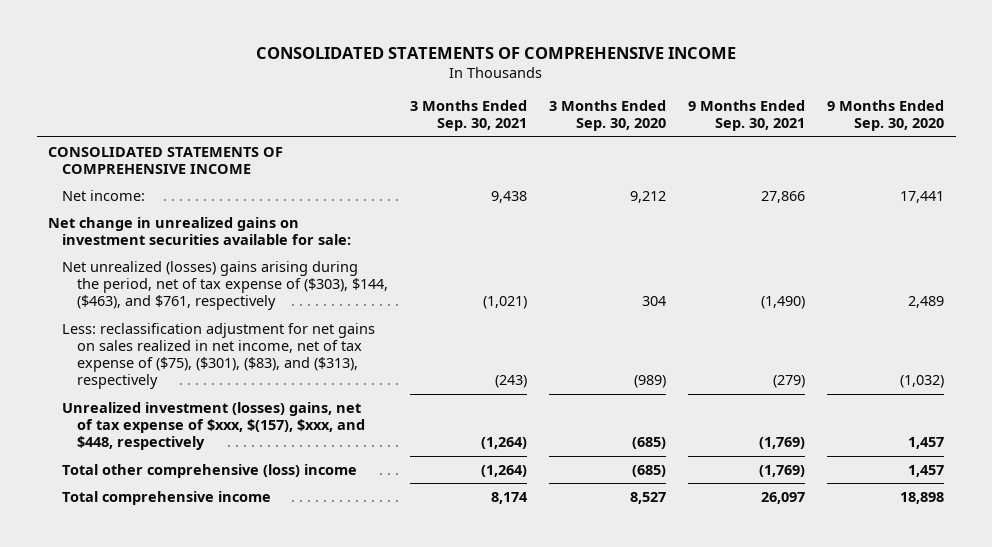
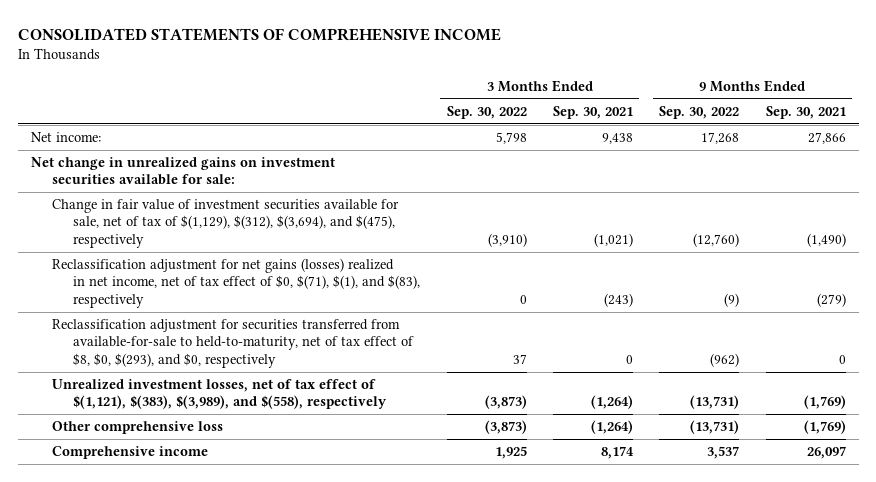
- | 3 Months Ended Sep. 30, 2021 | 3 Months Ended Sep. 30, 2020 | 9 Months Ended Sep. 30, 2021 | 9 Months Ended Sep. 30, 2020
+ | 3 Months Ended Sep. 30, 2022 | 3 Months Ended Sep. 30, 2021 | 9 Months Ended Sep. 30, 2022 | 9 Months Ended Sep. 30, 2021
- CONSOLIDATED STATEMENTS OF COMPREHENSIVE INCOME
- Net unrealized (losses) gains arising during the period, net of tax expense of ($303), $144, ($463), and $761, respectively | (1,021) | 304 | (1,490) | 2,489
- Less: reclassification adjustment for net gains on sales realized in net income, net of tax expense of ($75), ($301), ($83), and ($313), respectively | (243) | (989) | (279) | (1,032)
- Unrealized investment (losses) gains, net of tax expense of $xxx, $(157), $xxx, and $448, respectively | (1,264) | (685) | (1,769) | 1,457
- Total other comprehensive (loss) income | (1,264) | (685) | (1,769) | 1,457
- Total comprehensive income | 8,174 | 8,527 | 26,097 | 18,898
+ Change in fair value of investment securities available for sale, net of tax of $(1,129), $(312), $(3,694), and $(475), respectively | (3,910) | (1,021) | (12,760) | (1,490)
+ Reclassification adjustment for net gains (losses) realized in net income, net of tax effect of $0, $(71), $(1), and $(83), respectively | 0 | (243) | (9) | (279)
+ Reclassification adjustment for securities transferred from available-for-sale to held-to-maturity, net of tax effect of $8, $0, $(293), and $0, respectively | 37 | 0 | (962) | 0
+ Unrealized investment losses, net of tax effect of $(1,121), $(383), $(3,989), and $(558), respectively | (3,873) | (1,264) | (13,731) | (1,769)
+ Other comprehensive loss | (3,873) | (1,264) | (13,731) | (1,769)
+ Comprehensive income | 1,925 | 8,174 | 3,537 | 26,097

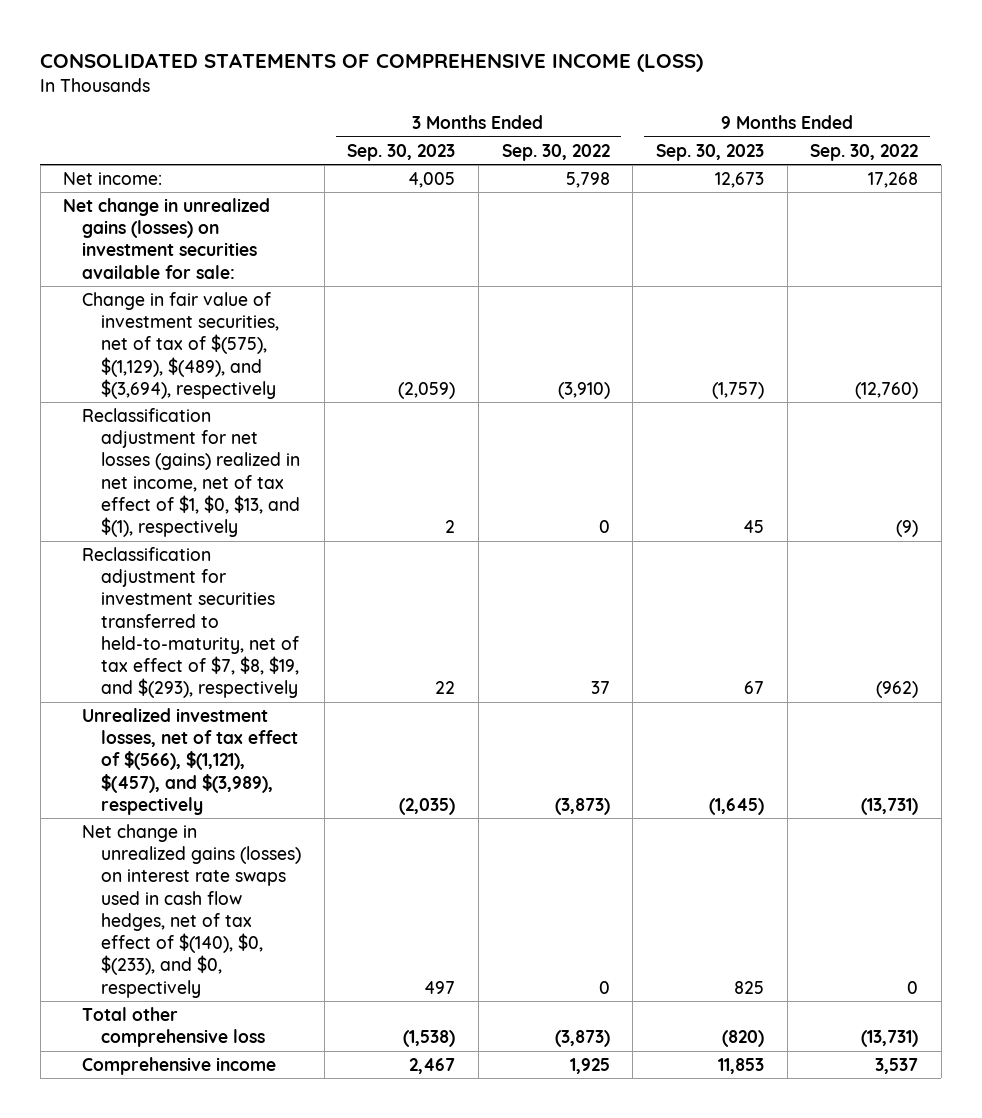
- CONSOLIDATED STATEMENTS OF COMPREHENSIVE INCOME
+ CONSOLIDATED STATEMENTS OF COMPREHENSIVE INCOME (LOSS)
- | 3 Months Ended Sep. 30, 2022 | 3 Months Ended Sep. 30, 2021 | 9 Months Ended Sep. 30, 2022 | 9 Months Ended Sep. 30, 2021
+ | 3 Months Ended Sep. 30, 2023 | 3 Months Ended Sep. 30, 2022 | 9 Months Ended Sep. 30, 2023 | 9 Months Ended Sep. 30, 2022
- Net change in unrealized gains on investment securities available for sale:
- Change in fair value of investment securities available for sale, net of tax of $(1,129), $(312), $(3,694), and $(475), respectively | (3,910) | (1,021) | (12,760) | (1,490)
- Reclassification adjustment for net gains (losses) realized in net income, net of tax effect of $0, $(71), $(1), and $(83), respectively | 0 | (243) | (9) | (279)
- Reclassification adjustment for securities transferred from available-for-sale to held-to-maturity, net of tax effect of $8, $0, $(293), and $0, respectively | 37 | 0 | (962) | 0
- Unrealized investment losses, net of tax effect of $(1,121), $(383), $(3,989), and $(558), respectively | (3,873) | (1,264) | (13,731) | (1,769)
- Other comprehensive loss | (3,873) | (1,264) | (13,731) | (1,769)
+ Net change in unrealized gains (losses) on investment securities available for sale:
+ Change in fair value of investment securities, net of tax of $(575), $(1,129), $(489), and $(3,694), respectively | (2,059) | (3,910) | (1,757) | (12,760)
+ Reclassification adjustment for net losses (gains) realized in net income, net of tax effect of $1, $0, $13, and $(1), respectively | 2 | 0 | 45 | (9)
+ Reclassification adjustment for investment securities transferred to held-to-maturity, net of tax effect of $7, $8, $19, and $(293), respectively | 22 | 37 | 67 | (962)
+ Unrealized investment losses, net of tax effect of $(566), $(1,121), $(457), and $(3,989), respectively | (2,035) | (3,873) | (1,645) | (13,731)
+ Net change in unrealized gains (losses) on interest rate swaps used in cash flow hedges, net of tax effect of $(140), $0, $(233), and $0, respectively | 497 | 0 | 825 | 0
+ Total other comprehensive loss | (1,538) | (3,873) | (820) | (13,731)

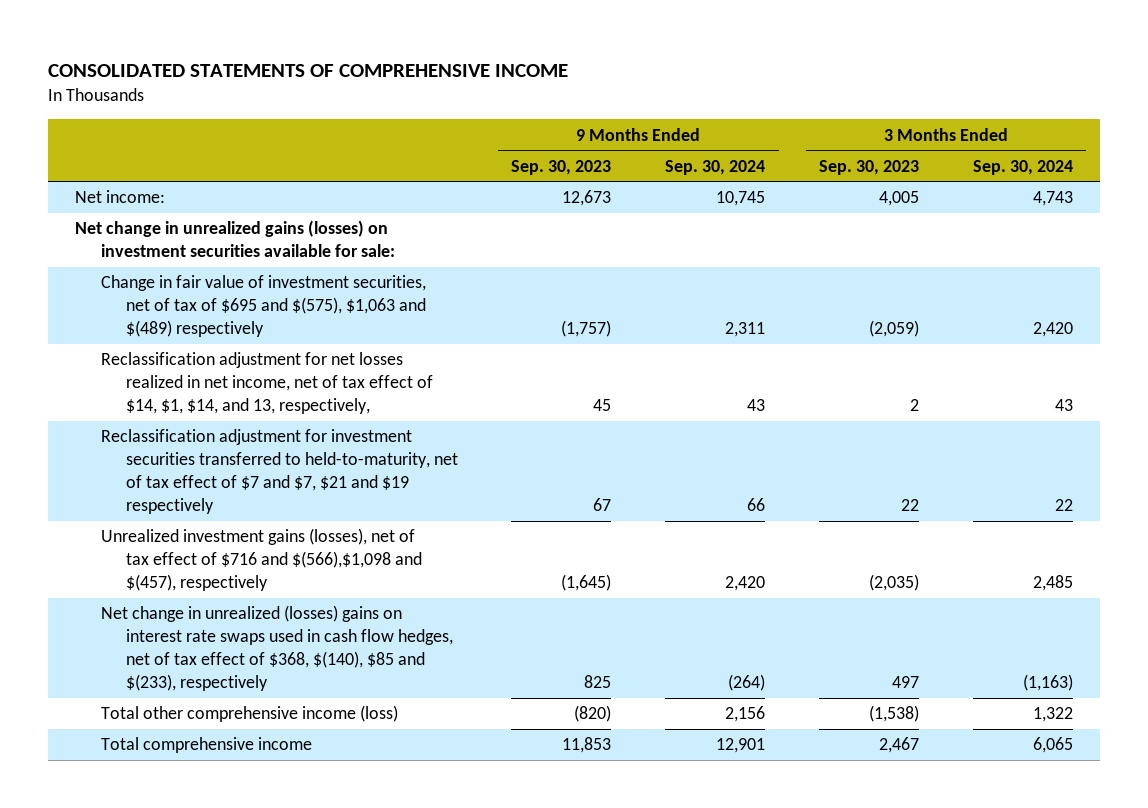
- CONSOLIDATED STATEMENTS OF COMPREHENSIVE INCOME (LOSS)
+ CONSOLIDATED STATEMENTS OF COMPREHENSIVE INCOME
- | 3 Months Ended Sep. 30, 2023 | 3 Months Ended Sep. 30, 2022 | 9 Months Ended Sep. 30, 2023 | 9 Months Ended Sep. 30, 2022
+ | 9 Months Ended Sep. 30, 2023 | 9 Months Ended Sep. 30, 2024 | 3 Months Ended Sep. 30, 2023 | 3 Months Ended Sep. 30, 2024
- Change in fair value of investment securities, net of tax of $(575), $(1,129), $(489), and $(3,694), respectively | (2,059) | (3,910) | (1,757) | (12,760)
- Reclassification adjustment for net losses (gains) realized in net income, net of tax effect of $1, $0, $13, and $(1), respectively | 2 | 0 | 45 | (9)
- Reclassification adjustment for investment securities transferred to held-to-maturity, net of tax effect of $7, $8, $19, and $(293), respectively | 22 | 37 | 67 | (962)
- Unrealized investment losses, net of tax effect of $(566), $(1,121), $(457), and $(3,989), respectively | (2,035) | (3,873) | (1,645) | (13,731)
- Net change in unrealized gains (losses) on interest rate swaps used in cash flow hedges, net of tax effect of $(140), $0, $(233), and $0, respectively | 497 | 0 | 825 | 0
- Total other comprehensive loss | (1,538) | (3,873) | (820) | (13,731)
- Comprehensive income | 2,467 | 1,925 | 11,853 | 3,537
+ Change in fair value of investment securities, net of tax of $695 and $(575), $1,063 and $(489) respectively | (1,757) | 2,311 | (2,059) | 2,420
+ Reclassification adjustment for net losses realized in net income, net of tax effect of $14, $1, $14, and 13, respectively, | 45 | 43 | 2 | 43
+ Reclassification adjustment for investment securities transferred to held-to-maturity, net of tax effect of $7 and $7, $21 and $19 respectively | 67 | 66 | 22 | 22
+ Unrealized investment gains (losses), net of tax effect of $716 and $(566),$1,098 and $(457), respectively | (1,645) | 2,420 | (2,035) | 2,485
+ Net change in unrealized (losses) gains on interest rate swaps used in cash flow hedges, net of tax effect of $368, $(140), $85 and $(233), respectively | 825 | (264) | 497 | (1,163)
+ Total other comprehensive income (loss) | (820) | 2,156 | (1,538) | 1,322
+ Total comprehensive income | 11,853 | 12,901 | 2,467 | 6,065

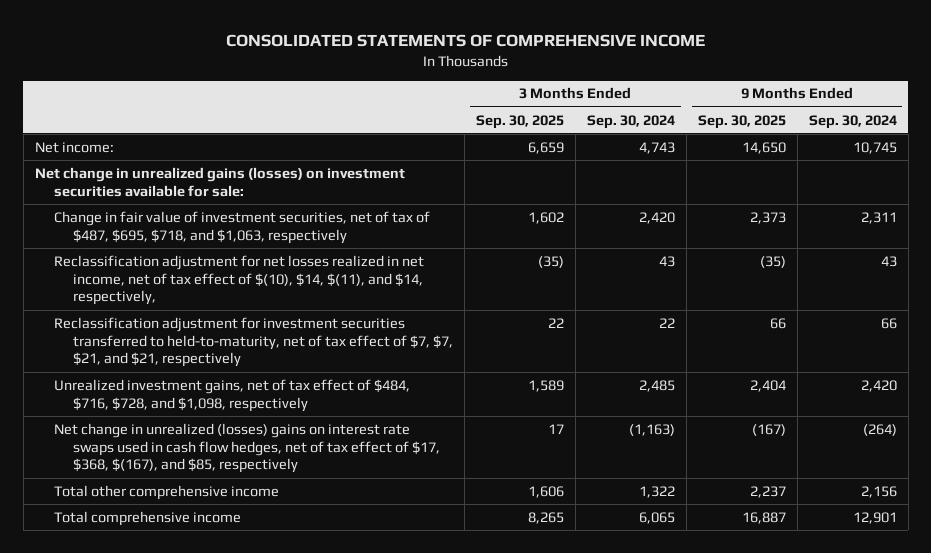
- | 9 Months Ended Sep. 30, 2023 | 9 Months Ended Sep. 30, 2024 | 3 Months Ended Sep. 30, 2023 | 3 Months Ended Sep. 30, 2024
+ | 3 Months Ended Sep. 30, 2025 | 3 Months Ended Sep. 30, 2024 | 9 Months Ended Sep. 30, 2025 | 9 Months Ended Sep. 30, 2024
- Change in fair value of investment securities, net of tax of $695 and $(575), $1,063 and $(489) respectively | (1,757) | 2,311 | (2,059) | 2,420
- Reclassification adjustment for net losses realized in net income, net of tax effect of $14, $1, $14, and 13, respectively, | 45 | 43 | 2 | 43
- Reclassification adjustment for investment securities transferred to held-to-maturity, net of tax effect of $7 and $7, $21 and $19 respectively | 67 | 66 | 22 | 22
- Unrealized investment gains (losses), net of tax effect of $716 and $(566),$1,098 and $(457), respectively | (1,645) | 2,420 | (2,035) | 2,485
- Net change in unrealized (losses) gains on interest rate swaps used in cash flow hedges, net of tax effect of $368, $(140), $85 and $(233), respectively | 825 | (264) | 497 | (1,163)
- Total other comprehensive income (loss) | (820) | 2,156 | (1,538) | 1,322
+ Change in fair value of investment securities, net of tax of $487, $695, $718, and $1,063, respectively | 1,602 | 2,420 | 2,373 | 2,311
+ Reclassification adjustment for net losses realized in net income, net of tax effect of $(10), $14, $(11), and $14, respectively, | (35) | 43 | (35) | 43
+ Reclassification adjustment for investment securities transferred to held-to-maturity, net of tax effect of $7, $7, $21, and $21, respectively | 22 | 22 | 66 | 66
+ Unrealized investment gains, net of tax effect of $484, $716, $728, and $1,098, respectively | 1,589 | 2,485 | 2,404 | 2,420
+ Net change in unrealized (losses) gains on interest rate swaps used in cash flow hedges, net of tax effect of $17, $368, $(167), and $85, respectively | 17 | (1,163) | (167) | (264)
+ Total other comprehensive income | 1,606 | 1,322 | 2,237 | 2,156

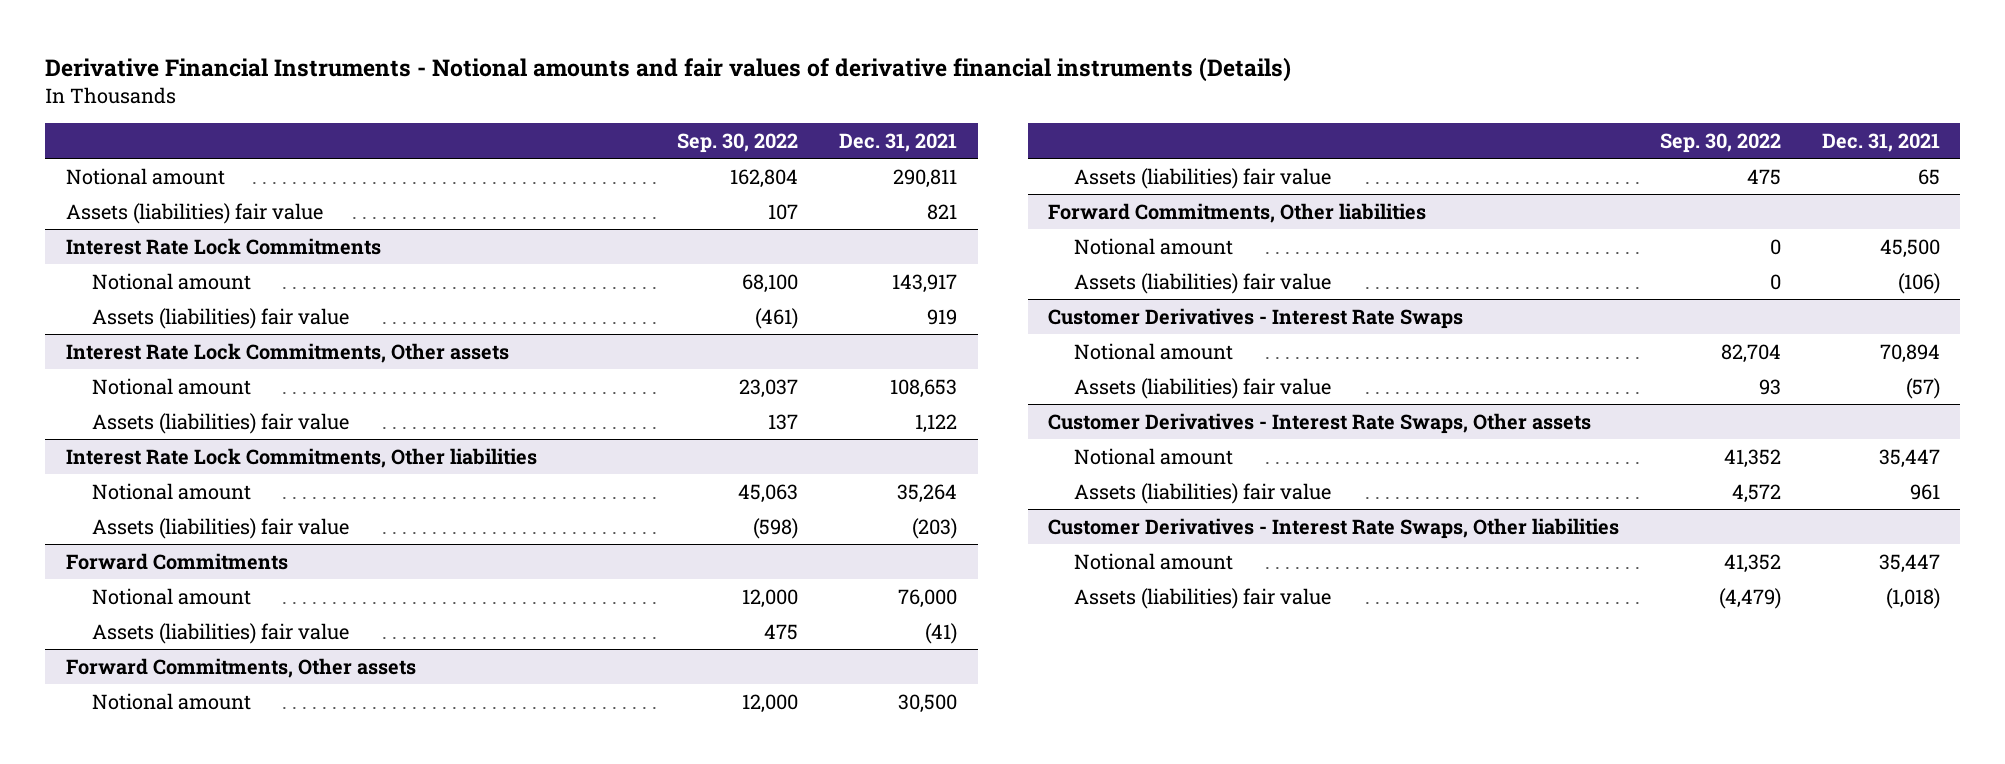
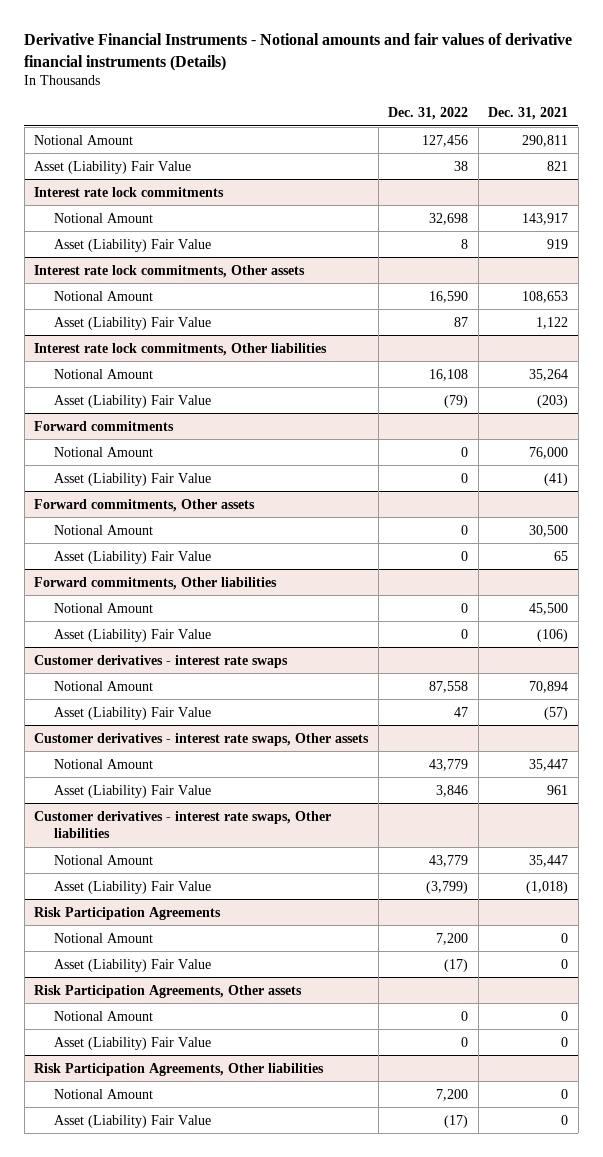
- | Sep. 30, 2022 | Dec. 31, 2021
+ | Dec. 31, 2022 | Dec. 31, 2021
- Notional amount | 162,804 | 290,811
- Assets (liabilities) fair value | 107 | 821
- Interest Rate Lock Commitments
- Notional amount | 68,100 | 143,917
- Assets (liabilities) fair value | (461) | 919
- Interest Rate Lock Commitments, Other assets
- Notional amount | 23,037 | 108,653
- Assets (liabilities) fair value | 137 | 1,122
- Interest Rate Lock Commitments, Other liabilities
- Notional amount | 45,063 | 35,264
- Assets (liabilities) fair value | (598) | (203)
- Forward Commitments
- Notional amount | 12,000 | 76,000
- Assets (liabilities) fair value | 475 | (41)
- Forward Commitments, Other assets
- Notional amount | 12,000 | 30,500
- Assets (liabilities) fair value | 475 | 65
- Forward Commitments, Other liabilities
- Notional amount | 0 | 45,500
- Assets (liabilities) fair value | 0 | (106)
- Customer Derivatives - Interest Rate Swaps
- Notional amount | 82,704 | 70,894
- Assets (liabilities) fair value | 93 | (57)
- Customer Derivatives - Interest Rate Swaps, Other assets
- Notional amount | 41,352 | 35,447
- Assets (liabilities) fair value | 4,572 | 961
- Customer Derivatives - Interest Rate Swaps, Other liabilities
- Notional amount | 41,352 | 35,447
- Assets (liabilities) fair value | (4,479) | (1,018)
+ Notional Amount | 127,456 | 290,811
+ Asset (Liability) Fair Value | 38 | 821
+ Interest rate lock commitments
+ Notional Amount | 32,698 | 143,917
+ Asset (Liability) Fair Value | 8 | 919
+ Interest rate lock commitments, Other assets
+ Notional Amount | 16,590 | 108,653
+ Asset (Liability) Fair Value | 87 | 1,122
+ Interest rate lock commitments, Other liabilities
+ Notional Amount | 16,108 | 35,264
+ Asset (Liability) Fair Value | (79) | (203)
+ Forward commitments
+ Notional Amount | 0 | 76,000
+ Asset (Liability) Fair Value | 0 | (41)
+ Forward commitments, Other assets
+ Notional Amount | 0 | 30,500
+ Asset (Liability) Fair Value | 0 | 65
+ Forward commitments, Other liabilities
+ Notional Amount | 0 | 45,500
+ Asset (Liability) Fair Value | 0 | (106)
+ Customer derivatives - interest rate swaps
+ Notional Amount | 87,558 | 70,894
+ Asset (Liability) Fair Value | 47 | (57)
+ Customer derivatives - interest rate swaps, Other assets
+ Notional Amount | 43,779 | 35,447
+ Asset (Liability) Fair Value | 3,846 | 961
+ Customer derivatives - interest rate swaps, Other liabilities
+ Notional Amount | 43,779 | 35,447
+ Asset (Liability) Fair Value | (3,799) | (1,018)
+ Risk Participation Agreements
+ Notional Amount | 7,200 | 0
+ Asset (Liability) Fair Value | (17) | 0
+ Risk Participation Agreements, Other assets
+ Notional Amount | 0 | 0
+ Asset (Liability) Fair Value | 0 | 0
+ Risk Participation Agreements, Other liabilities
+ Notional Amount | 7,200 | 0
+ Asset (Liability) Fair Value | (17) | 0

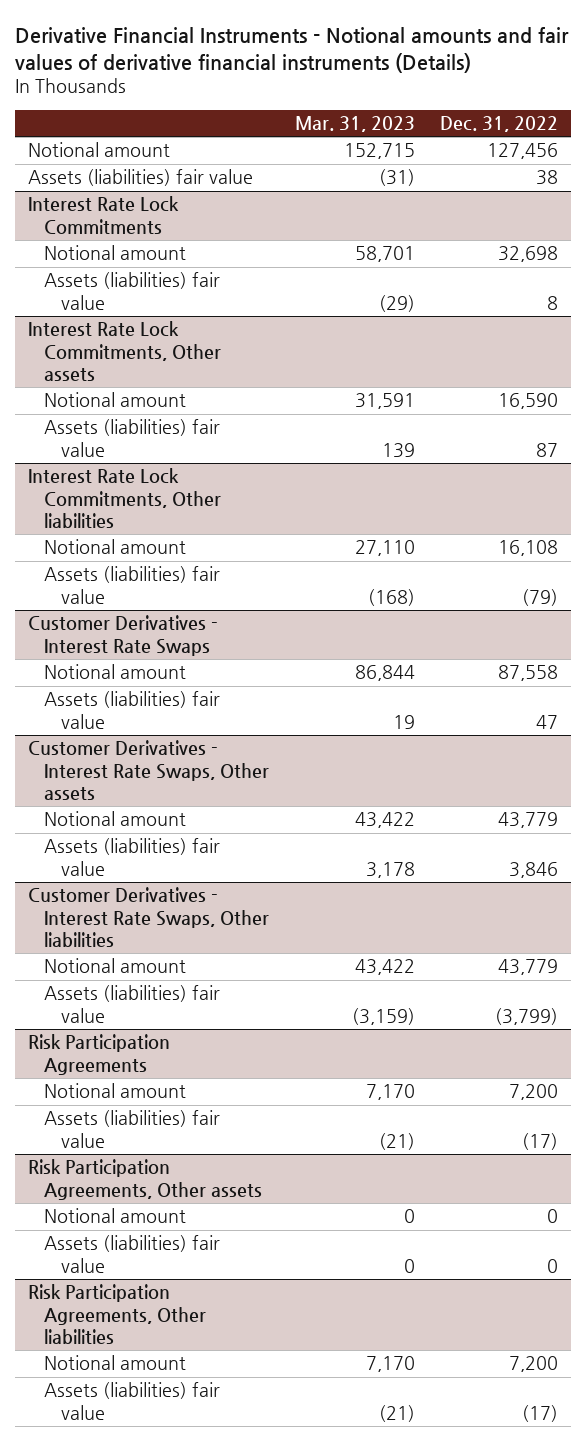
- | Dec. 31, 2022 | Dec. 31, 2021
+ | Mar. 31, 2023 | Dec. 31, 2022
- Notional Amount | 127,456 | 290,811
- Asset (Liability) Fair Value | 38 | 821
- Interest rate lock commitments
- Notional Amount | 32,698 | 143,917
- Asset (Liability) Fair Value | 8 | 919
- Interest rate lock commitments, Other assets
- Notional Amount | 16,590 | 108,653
- Asset (Liability) Fair Value | 87 | 1,122
- Interest rate lock commitments, Other liabilities
- Notional Amount | 16,108 | 35,264
- Asset (Liability) Fair Value | (79) | (203)
- Forward commitments
- Notional Amount | 0 | 76,000
- Asset (Liability) Fair Value | 0 | (41)
- Forward commitments, Other assets
- Notional Amount | 0 | 30,500
- Asset (Liability) Fair Value | 0 | 65
- Forward commitments, Other liabilities
- Notional Amount | 0 | 45,500
- Asset (Liability) Fair Value | 0 | (106)
- Customer derivatives - interest rate swaps
- Notional Amount | 87,558 | 70,894
- Asset (Liability) Fair Value | 47 | (57)
- Customer derivatives - interest rate swaps, Other assets
- Notional Amount | 43,779 | 35,447
- Asset (Liability) Fair Value | 3,846 | 961
- Customer derivatives - interest rate swaps, Other liabilities
- Notional Amount | 43,779 | 35,447
- Asset (Liability) Fair Value | (3,799) | (1,018)
+ Notional amount | 152,715 | 127,456
+ Assets (liabilities) fair value | (31) | 38
+ Interest Rate Lock Commitments
+ Notional amount | 58,701 | 32,698
+ Assets (liabilities) fair value | (29) | 8
+ Interest Rate Lock Commitments, Other assets
+ Notional amount | 31,591 | 16,590
+ Assets (liabilities) fair value | 139 | 87
+ Interest Rate Lock Commitments, Other liabilities
+ Notional amount | 27,110 | 16,108
+ Assets (liabilities) fair value | (168) | (79)
+ Customer Derivatives - Interest Rate Swaps
+ Notional amount | 86,844 | 87,558
+ Assets (liabilities) fair value | 19 | 47
+ Customer Derivatives - Interest Rate Swaps, Other assets
+ Notional amount | 43,422 | 43,779
+ Assets (liabilities) fair value | 3,178 | 3,846
+ Customer Derivatives - Interest Rate Swaps, Other liabilities
+ Notional amount | 43,422 | 43,779
+ Assets (liabilities) fair value | (3,159) | (3,799)
@ Risk Participation Agreements
- Notional Amount | 7,200 | 0
- Asset (Liability) Fair Value | (17) | 0
+ Notional amount | 7,170 | 7,200
+ Assets (liabilities) fair value | (21) | (17)
@ Risk Participation Agreements, Other assets
- Notional Amount | 0 | 0
- Asset (Liability) Fair Value | 0 | 0
+ Notional amount | 0 | 0
+ Assets (liabilities) fair value | 0 | 0
@ Risk Participation Agreements, Other liabilities
- Notional Amount | 7,200 | 0
- Asset (Liability) Fair Value | (17) | 0
+ Notional amount | 7,170 | 7,200
+ Assets (liabilities) fair value | (21) | (17)

